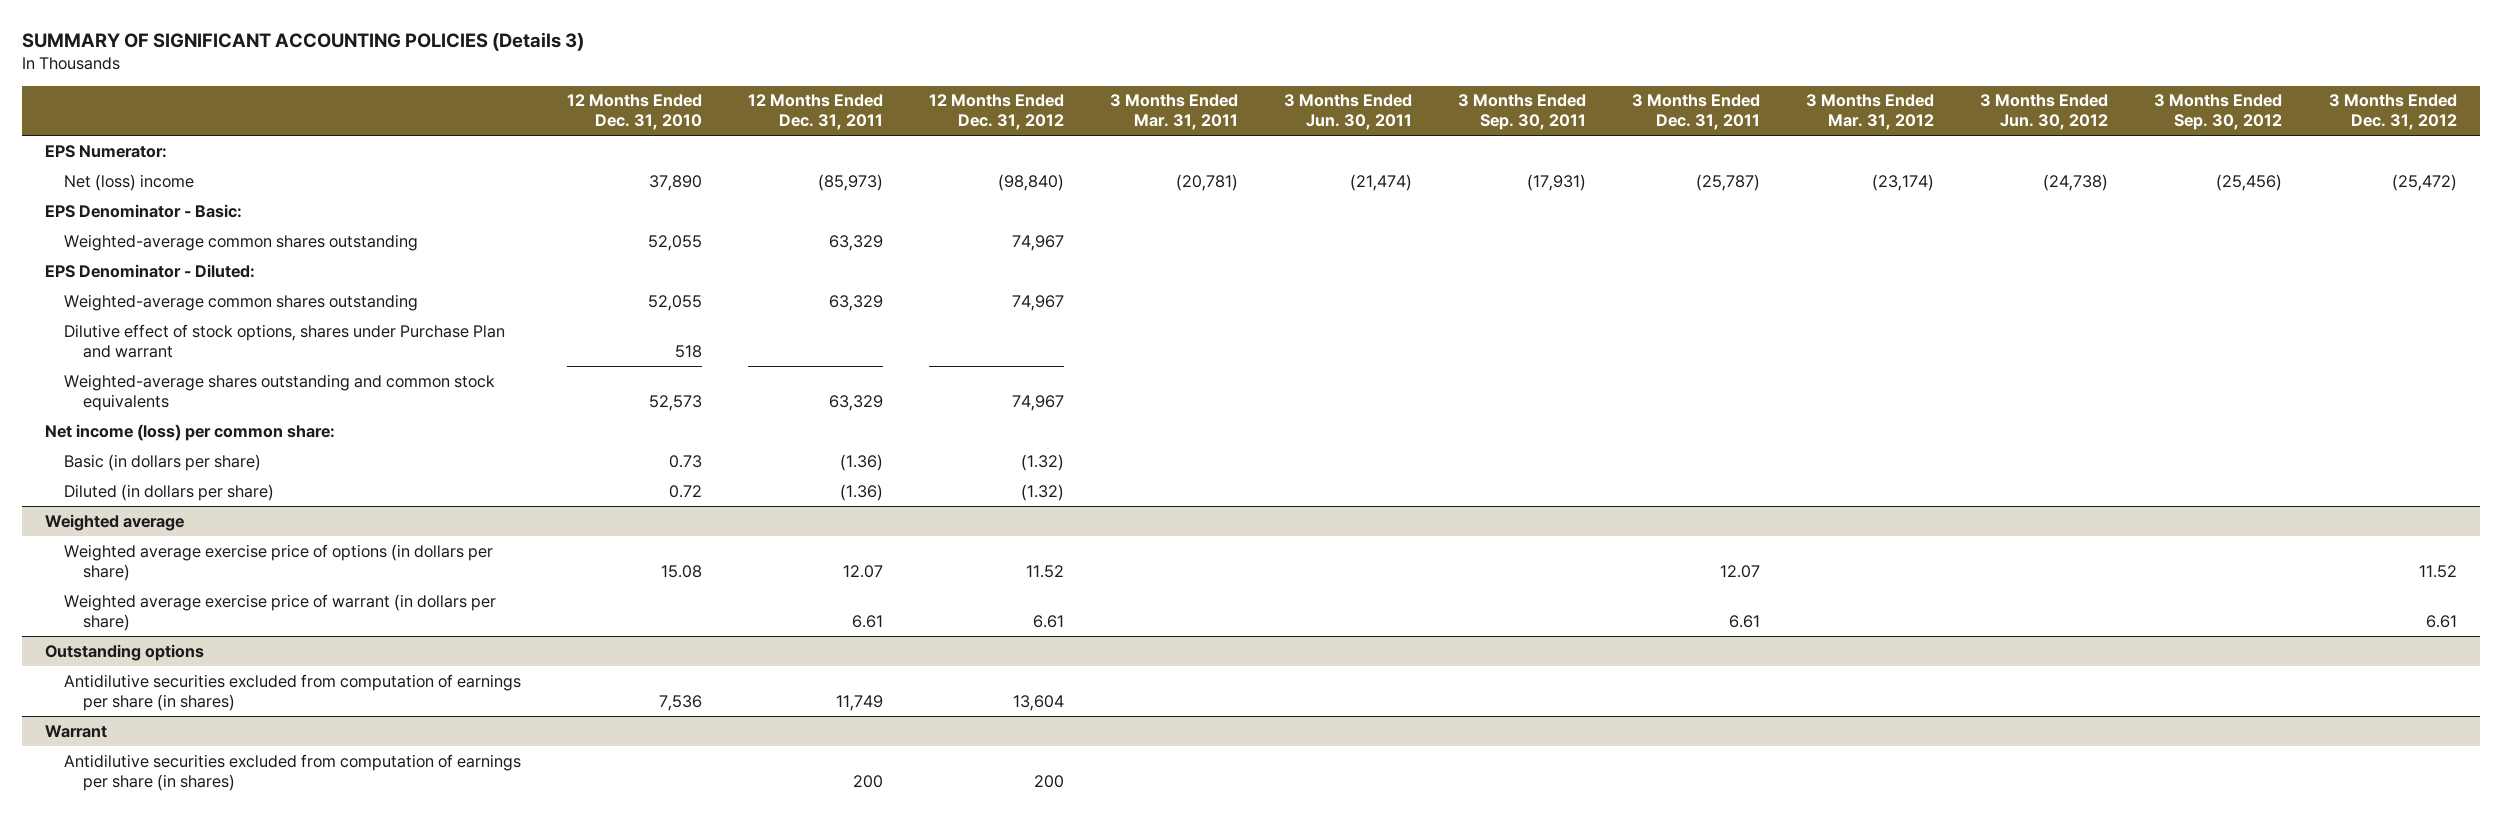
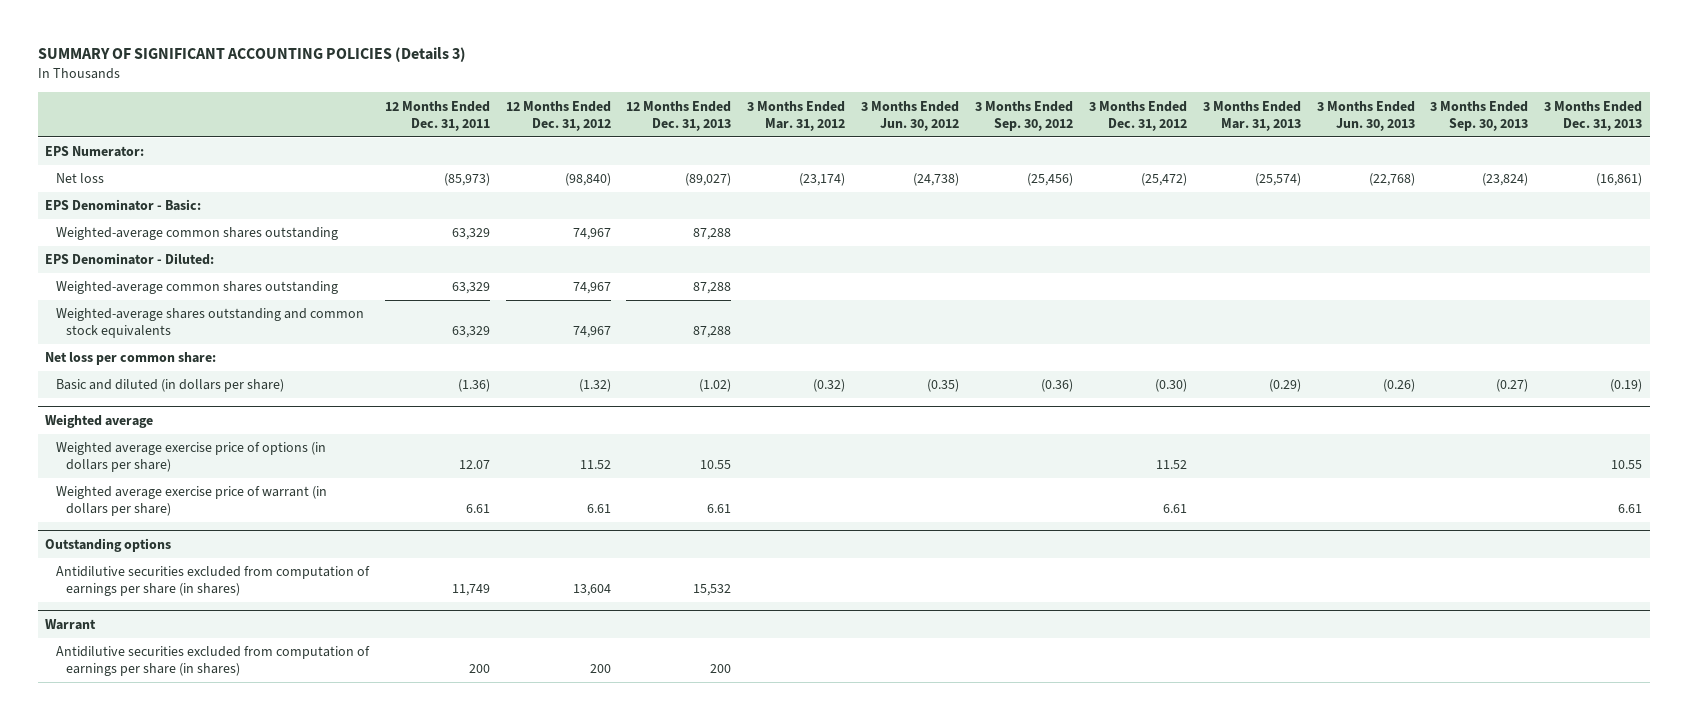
- | 12 Months Ended Dec. 31, 2010 | 12 Months Ended Dec. 31, 2011 | 12 Months Ended Dec. 31, 2012 | 3 Months Ended Mar. 31, 2011 | 3 Months Ended Jun. 30, 2011 | 3 Months Ended Sep. 30, 2011 | 3 Months Ended Dec. 31, 2011 | 3 Months Ended Mar. 31, 2012 | 3 Months Ended Jun. 30, 2012 | 3 Months Ended Sep. 30, 2012 | 3 Months Ended Dec. 31, 2012
+ | 12 Months Ended Dec. 31, 2011 | 12 Months Ended Dec. 31, 2012 | 12 Months Ended Dec. 31, 2013 | 3 Months Ended Mar. 31, 2012 | 3 Months Ended Jun. 30, 2012 | 3 Months Ended Sep. 30, 2012 | 3 Months Ended Dec. 31, 2012 | 3 Months Ended Mar. 31, 2013 | 3 Months Ended Jun. 30, 2013 | 3 Months Ended Sep. 30, 2013 | 3 Months Ended Dec. 31, 2013
- Net (loss) income | 37,890 | (85,973) | (98,840) | (20,781) | (21,474) | (17,931) | (25,787) | (23,174) | (24,738) | (25,456) | (25,472)
+ Net loss | (85,973) | (98,840) | (89,027) | (23,174) | (24,738) | (25,456) | (25,472) | (25,574) | (22,768) | (23,824) | (16,861)
- Dilutive effect of stock options, shares under Purchase Plan and warrant | 518 | | | | | | | | | |
- Net income (loss) per common share:
- Basic (in dollars per share) | 0.73 | (1.36) | (1.32) | | | | | | | |
- Diluted (in dollars per share) | 0.72 | (1.36) | (1.32) | | | | | | | |
+ Net loss per common share:
+ Basic and diluted (in dollars per share) | (1.36) | (1.32) | (1.02) | (0.32) | (0.35) | (0.36) | (0.30) | (0.29) | (0.26) | (0.27) | (0.19)

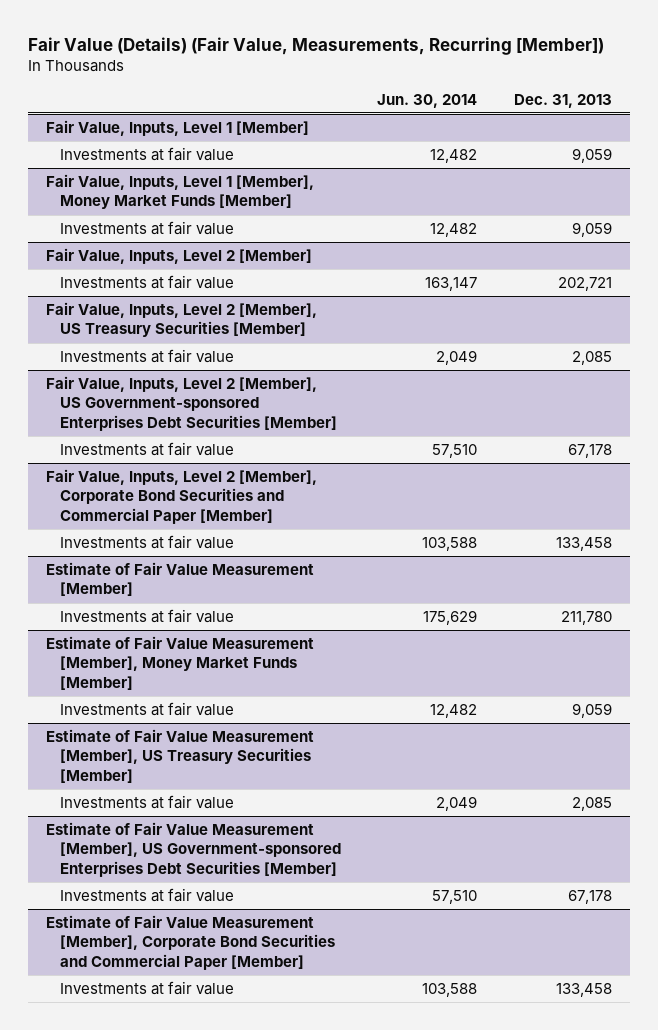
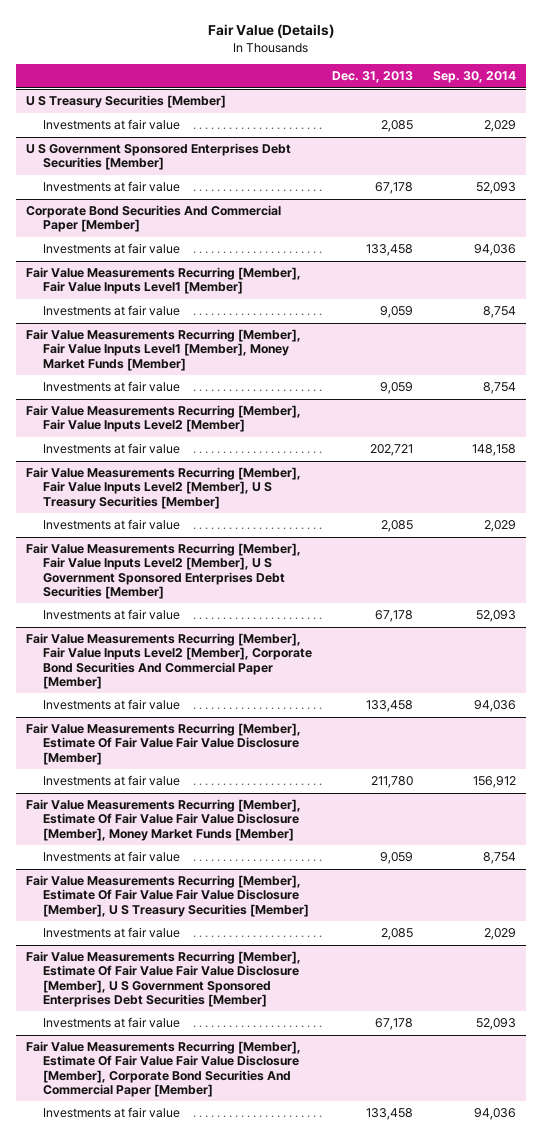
- Fair Value (Details) (Fair Value, Measurements, Recurring [Member])
+ Fair Value (Details)
- | Jun. 30, 2014 | Dec. 31, 2013
+ | Dec. 31, 2013 | Sep. 30, 2014
- Fair Value, Inputs, Level 1 [Member]
+ U S Treasury Securities [Member]
+ Investments at fair value | 2,085 | 2,029
+ U S Government Sponsored Enterprises Debt Securities [Member]
+ Investments at fair value | 67,178 | 52,093
+ Corporate Bond Securities And Commercial Paper [Member]
+ Investments at fair value | 133,458 | 94,036
+ Fair Value Measurements Recurring [Member], Fair Value Inputs Level1 [Member]
- Fair Value, Inputs, Level 1 [Member], Money Market Funds [Member]
+ Fair Value Measurements Recurring [Member], Fair Value Inputs Level1 [Member], Money Market Funds [Member]
- Fair Value, Inputs, Level 2 [Member]
+ Fair Value Measurements Recurring [Member], Fair Value Inputs Level2 [Member]
- Fair Value, Inputs, Level 2 [Member], US Treasury Securities [Member]
+ Fair Value Measurements Recurring [Member], Fair Value Inputs Level2 [Member], U S Treasury Securities [Member]
- Fair Value, Inputs, Level 2 [Member], US Government-sponsored Enterprises Debt Securities [Member]
+ Fair Value Measurements Recurring [Member], Fair Value Inputs Level2 [Member], U S Government Sponsored Enterprises Debt Securities [Member]
- Fair Value, Inputs, Level 2 [Member], Corporate Bond Securities and Commercial Paper [Member]
+ Fair Value Measurements Recurring [Member], Fair Value Inputs Level2 [Member], Corporate Bond Securities And Commercial Paper [Member]
- Estimate of Fair Value Measurement [Member]
+ Fair Value Measurements Recurring [Member], Estimate Of Fair Value Fair Value Disclosure [Member]
- Estimate of Fair Value Measurement [Member], Money Market Funds [Member]
+ Fair Value Measurements Recurring [Member], Estimate Of Fair Value Fair Value Disclosure [Member], Money Market Funds [Member]
- Estimate of Fair Value Measurement [Member], US Treasury Securities [Member]
+ Fair Value Measurements Recurring [Member], Estimate Of Fair Value Fair Value Disclosure [Member], U S Treasury Securities [Member]
- Estimate of Fair Value Measurement [Member], US Government-sponsored Enterprises Debt Securities [Member]
+ Fair Value Measurements Recurring [Member], Estimate Of Fair Value Fair Value Disclosure [Member], U S Government Sponsored Enterprises Debt Securities [Member]
- Estimate of Fair Value Measurement [Member], Corporate Bond Securities and Commercial Paper [Member]
+ Fair Value Measurements Recurring [Member], Estimate Of Fair Value Fair Value Disclosure [Member], Corporate Bond Securities And Commercial Paper [Member]

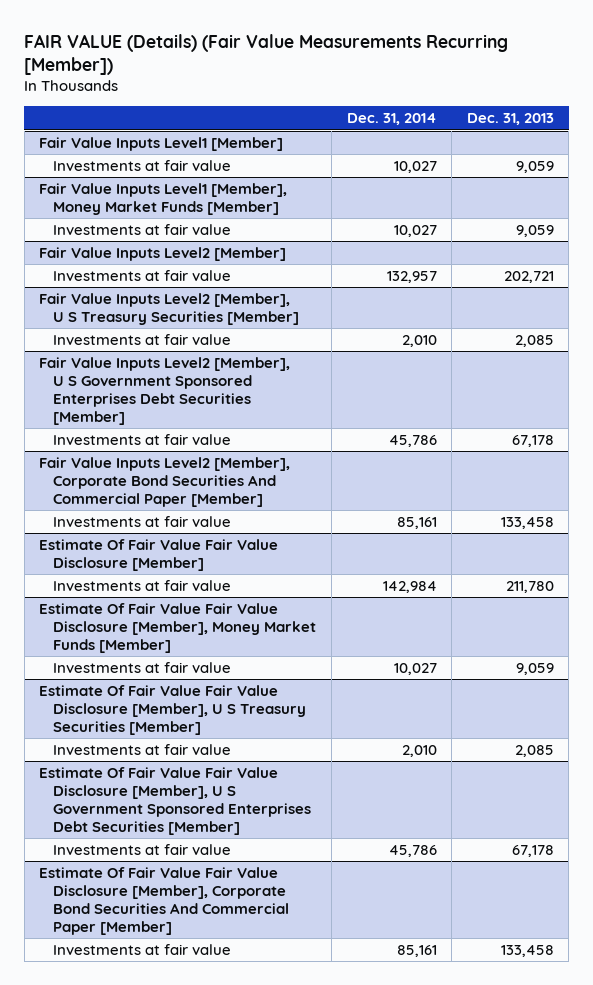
- Fair Value (Details)
+ FAIR VALUE (Details) (Fair Value Measurements Recurring [Member])
- | Dec. 31, 2013 | Sep. 30, 2014
+ | Dec. 31, 2014 | Dec. 31, 2013
- U S Treasury Securities [Member]
- Investments at fair value | 2,085 | 2,029
- U S Government Sponsored Enterprises Debt Securities [Member]
- Investments at fair value | 67,178 | 52,093
- Corporate Bond Securities And Commercial Paper [Member]
- Investments at fair value | 133,458 | 94,036
- Fair Value Measurements Recurring [Member], Fair Value Inputs Level1 [Member]
+ Fair Value Inputs Level1 [Member]
- Fair Value Measurements Recurring [Member], Fair Value Inputs Level1 [Member], Money Market Funds [Member]
+ Fair Value Inputs Level1 [Member], Money Market Funds [Member]
- Fair Value Measurements Recurring [Member], Fair Value Inputs Level2 [Member]
+ Fair Value Inputs Level2 [Member]
- Fair Value Measurements Recurring [Member], Fair Value Inputs Level2 [Member], U S Treasury Securities [Member]
+ Fair Value Inputs Level2 [Member], U S Treasury Securities [Member]
- Fair Value Measurements Recurring [Member], Fair Value Inputs Level2 [Member], U S Government Sponsored Enterprises Debt Securities [Member]
+ Fair Value Inputs Level2 [Member], U S Government Sponsored Enterprises Debt Securities [Member]
- Fair Value Measurements Recurring [Member], Fair Value Inputs Level2 [Member], Corporate Bond Securities And Commercial Paper [Member]
+ Fair Value Inputs Level2 [Member], Corporate Bond Securities And Commercial Paper [Member]
- Fair Value Measurements Recurring [Member], Estimate Of Fair Value Fair Value Disclosure [Member]
+ Estimate Of Fair Value Fair Value Disclosure [Member]
- Fair Value Measurements Recurring [Member], Estimate Of Fair Value Fair Value Disclosure [Member], Money Market Funds [Member]
+ Estimate Of Fair Value Fair Value Disclosure [Member], Money Market Funds [Member]
- Fair Value Measurements Recurring [Member], Estimate Of Fair Value Fair Value Disclosure [Member], U S Treasury Securities [Member]
+ Estimate Of Fair Value Fair Value Disclosure [Member], U S Treasury Securities [Member]
- Fair Value Measurements Recurring [Member], Estimate Of Fair Value Fair Value Disclosure [Member], U S Government Sponsored Enterprises Debt Securities [Member]
+ Estimate Of Fair Value Fair Value Disclosure [Member], U S Government Sponsored Enterprises Debt Securities [Member]
- Fair Value Measurements Recurring [Member], Estimate Of Fair Value Fair Value Disclosure [Member], Corporate Bond Securities And Commercial Paper [Member]
+ Estimate Of Fair Value Fair Value Disclosure [Member], Corporate Bond Securities And Commercial Paper [Member]

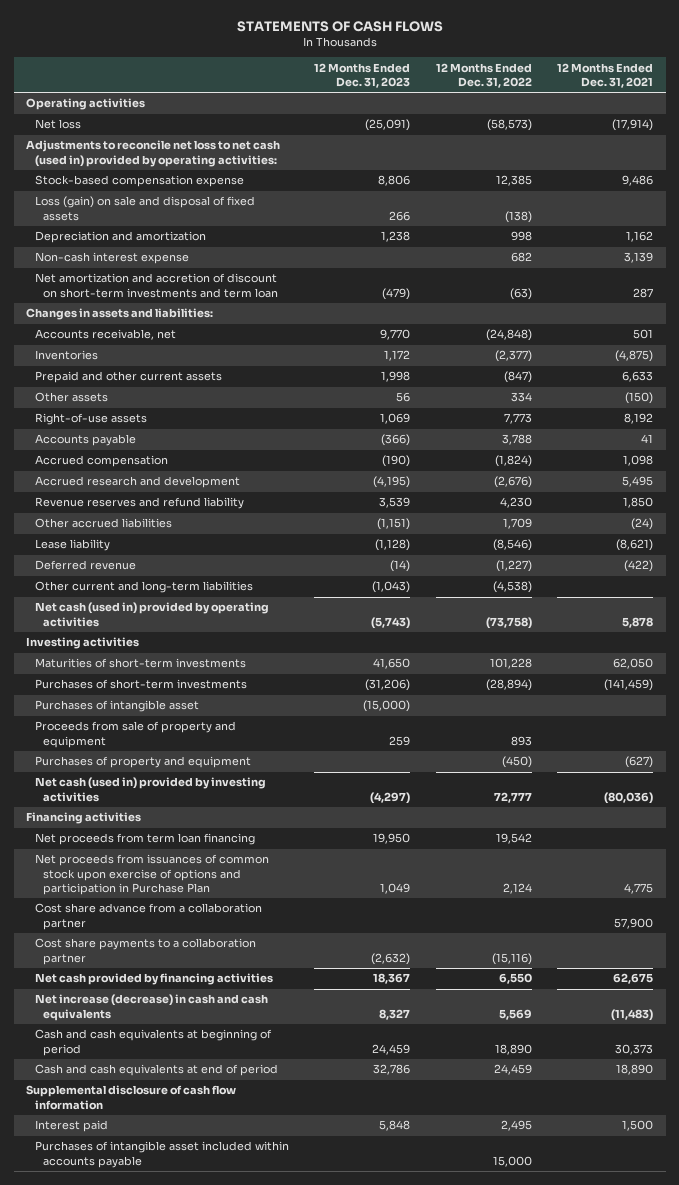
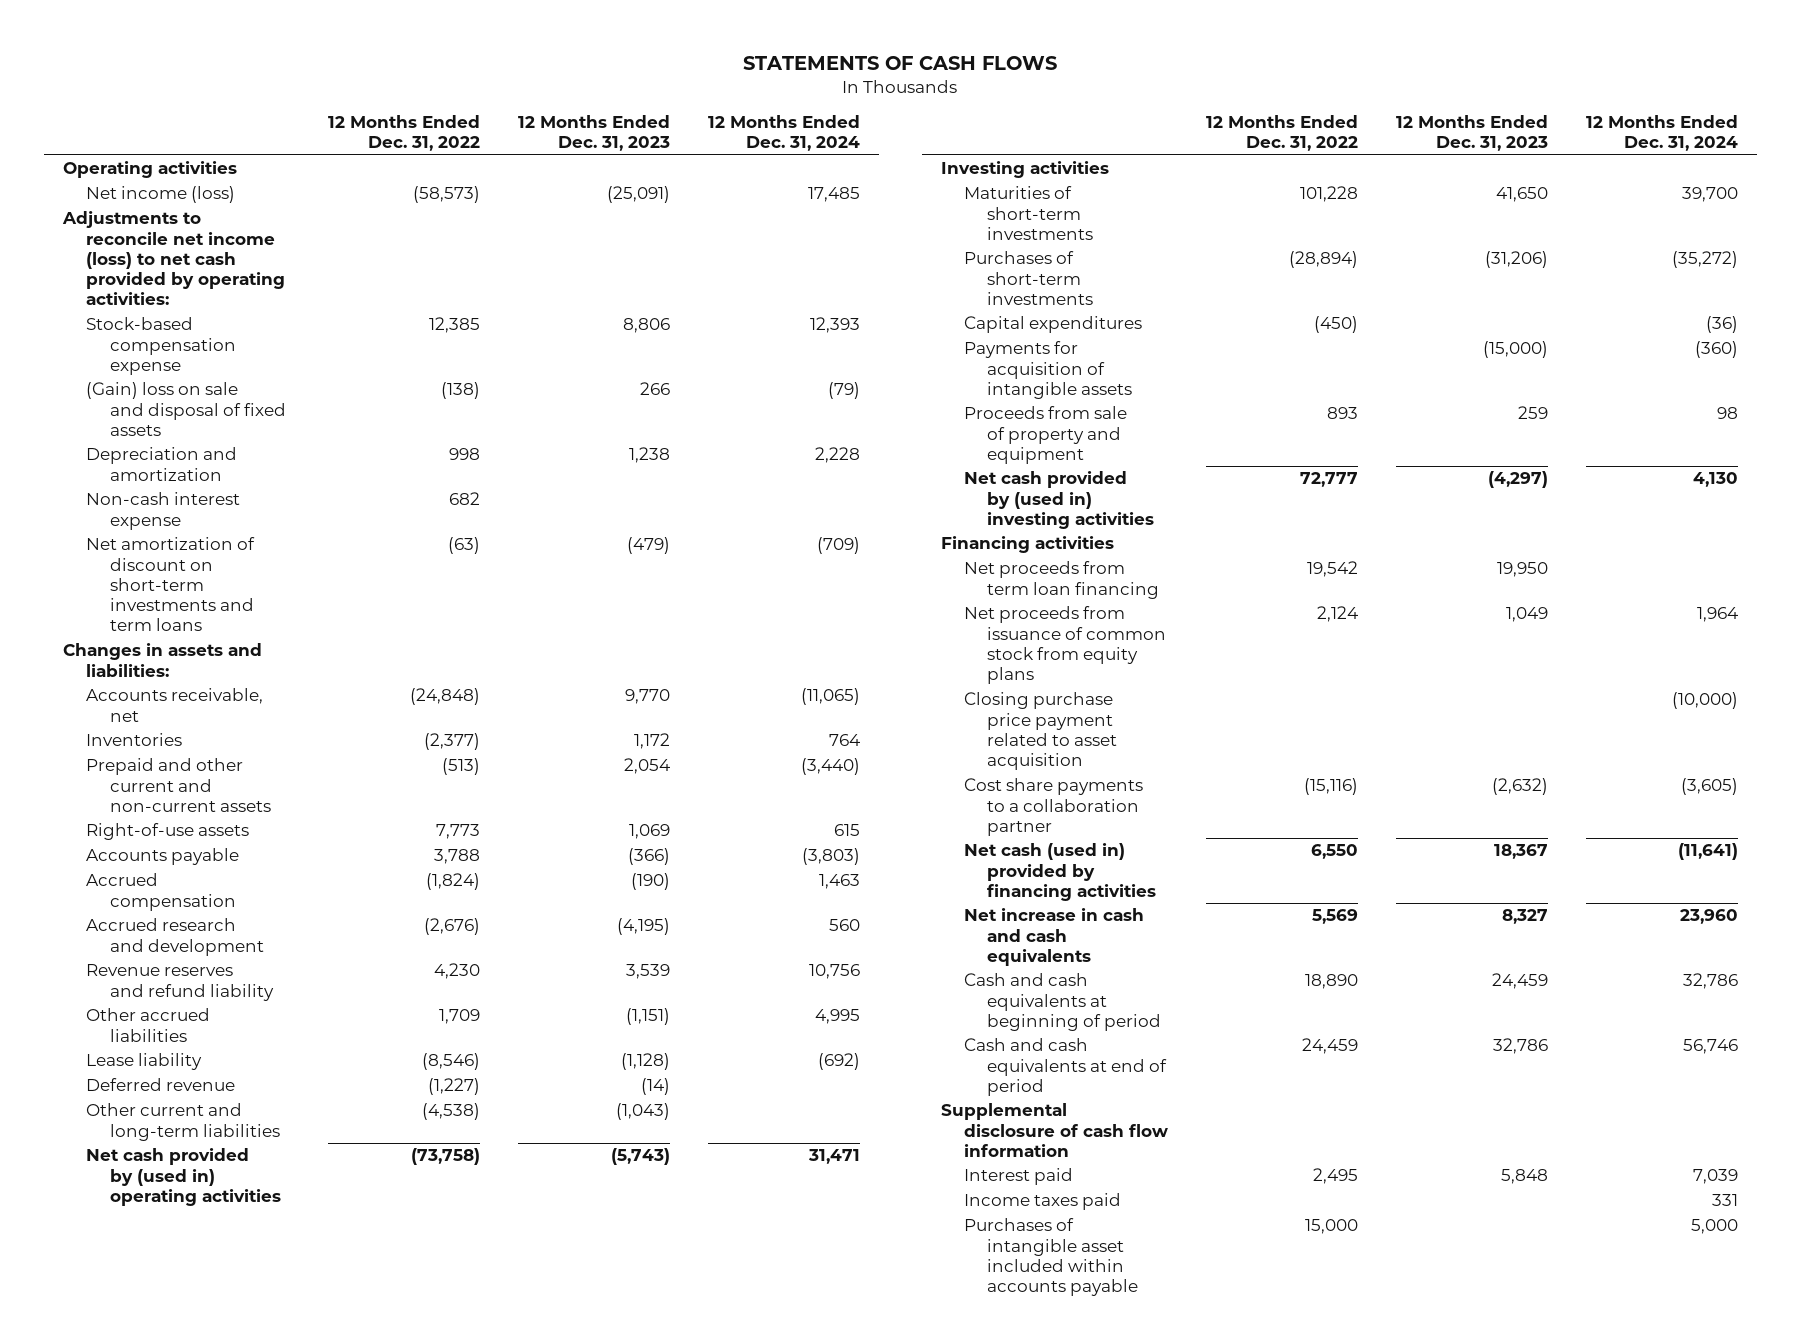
- | 12 Months Ended Dec. 31, 2023 | 12 Months Ended Dec. 31, 2022 | 12 Months Ended Dec. 31, 2021
+ | 12 Months Ended Dec. 31, 2022 | 12 Months Ended Dec. 31, 2023 | 12 Months Ended Dec. 31, 2024
- Net loss | (25,091) | (58,573) | (17,914)
- Adjustments to reconcile net loss to net cash (used in) provided by operating activities:
+ Net income (loss) | (58,573) | (25,091) | 17,485
+ Adjustments to reconcile net income (loss) to net cash provided by operating activities:
- Loss (gain) on sale and disposal of fixed assets | 266 | (138) |
+ (Gain) loss on sale and disposal of fixed assets | (138) | 266 | (79)
- Net amortization and accretion of discount on short-term investments and term loan | (479) | (63) | 287
+ Net amortization of discount on short-term investments and term loans | (63) | (479) | (709)
- Prepaid and other current assets | 1,998 | (847) | 6,633
- Other assets | 56 | 334 | (150)
+ Prepaid and other current and non-current assets | (513) | 2,054 | (3,440)
- Net cash (used in) provided by operating activities | (5,743) | (73,758) | 5,878
+ Net cash provided by (used in) operating activities | (73,758) | (5,743) | 31,471
- Purchases of intangible asset | (15,000) | |
+ Capital expenditures | (450) | | (36)
+ Payments for acquisition of intangible assets | | (15,000) | (360)
- Purchases of property and equipment | | (450) | (627)
- Net cash (used in) provided by investing activities | (4,297) | 72,777 | (80,036)
+ Net cash provided by (used in) investing activities | 72,777 | (4,297) | 4,130
- Net proceeds from issuances of common stock upon exercise of options and participation in Purchase Plan | 1,049 | 2,124 | 4,775
- Cost share advance from a collaboration partner | | | 57,900
+ Net proceeds from issuance of common stock from equity plans | 2,124 | 1,049 | 1,964
+ Closing purchase price payment related to asset acquisition | | | (10,000)
- Net cash provided by financing activities | 18,367 | 6,550 | 62,675
- Net increase (decrease) in cash and cash equivalents | 8,327 | 5,569 | (11,483)
+ Net cash (used in) provided by financing activities | 6,550 | 18,367 | (11,641)
+ Net increase in cash and cash equivalents | 5,569 | 8,327 | 23,960
+ Income taxes paid | | | 331

